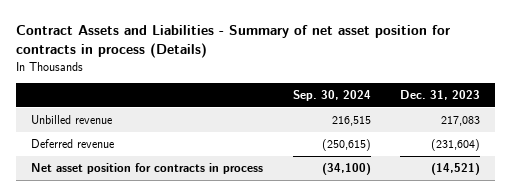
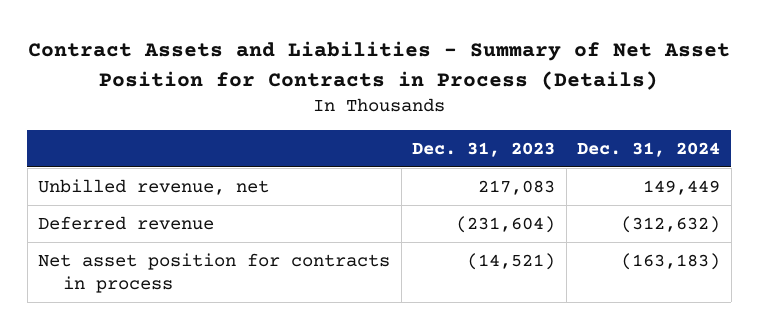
- Contract Assets and Liabilities - Summary of net asset position for contracts in process (Details)
+ Contract Assets and Liabilities - Summary of Net Asset Position for Contracts in Process (Details)
- | Sep. 30, 2024 | Dec. 31, 2023
+ | Dec. 31, 2023 | Dec. 31, 2024
- Unbilled revenue | 216,515 | 217,083
+ Unbilled revenue, net | 217,083 | 149,449

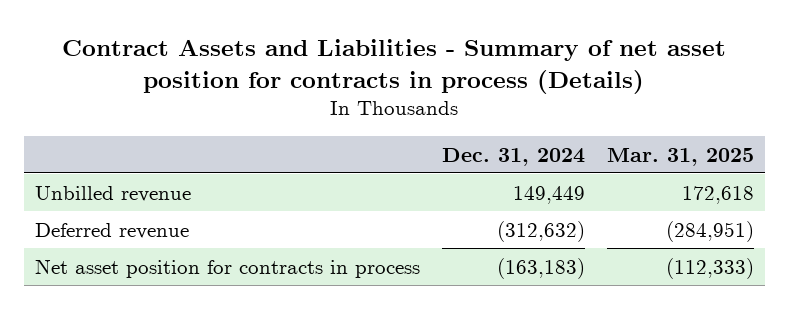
- Contract Assets and Liabilities - Summary of Net Asset Position for Contracts in Process (Details)
+ Contract Assets and Liabilities - Summary of net asset position for contracts in process (Details)
- | Dec. 31, 2023 | Dec. 31, 2024
+ | Dec. 31, 2024 | Mar. 31, 2025
- Unbilled revenue, net | 217,083 | 149,449
+ Unbilled revenue | 149,449 | 172,618

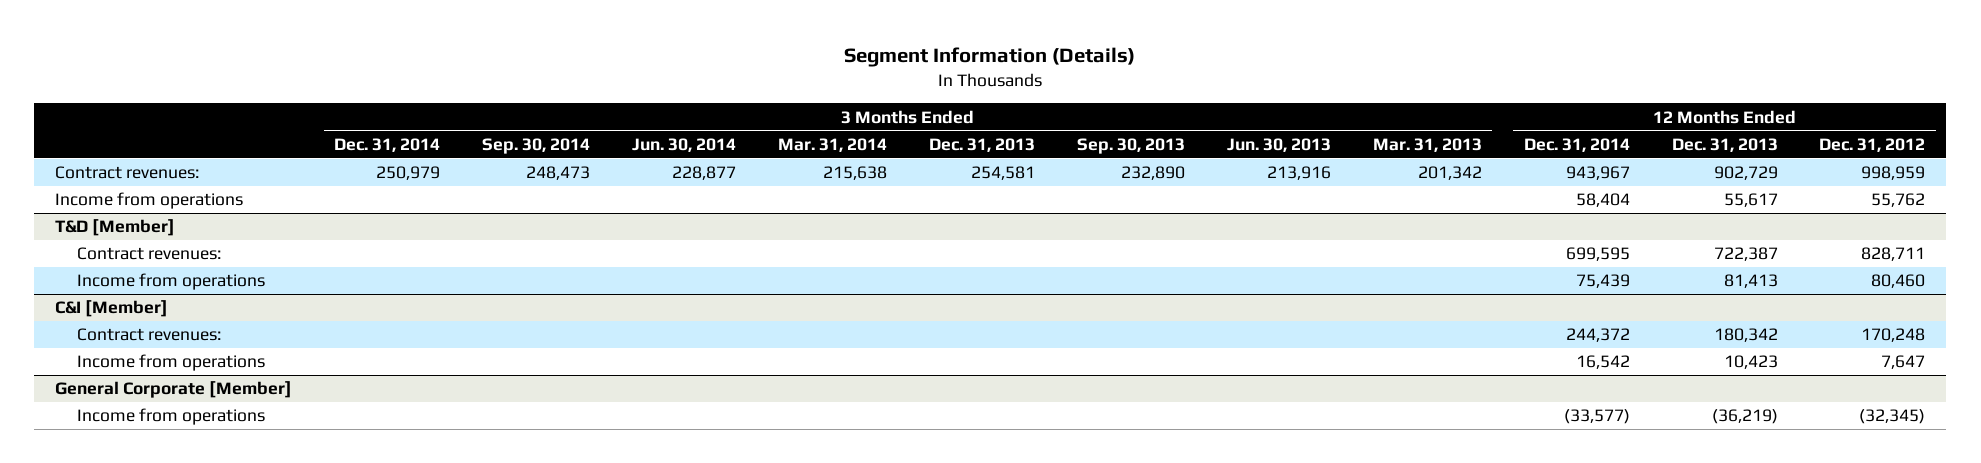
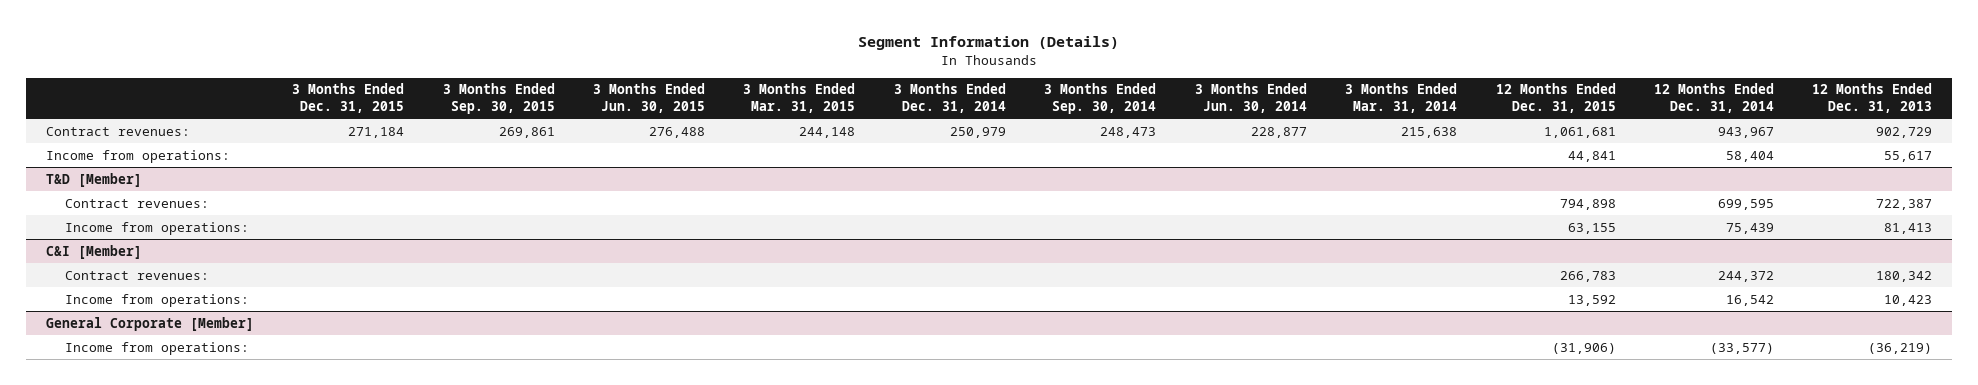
- | 3 Months Ended Dec. 31, 2014 | 3 Months Ended Sep. 30, 2014 | 3 Months Ended Jun. 30, 2014 | 3 Months Ended Mar. 31, 2014 | 3 Months Ended Dec. 31, 2013 | 3 Months Ended Sep. 30, 2013 | 3 Months Ended Jun. 30, 2013 | 3 Months Ended Mar. 31, 2013 | 12 Months Ended Dec. 31, 2014 | 12 Months Ended Dec. 31, 2013 | 12 Months Ended Dec. 31, 2012
+ | 3 Months Ended Dec. 31, 2015 | 3 Months Ended Sep. 30, 2015 | 3 Months Ended Jun. 30, 2015 | 3 Months Ended Mar. 31, 2015 | 3 Months Ended Dec. 31, 2014 | 3 Months Ended Sep. 30, 2014 | 3 Months Ended Jun. 30, 2014 | 3 Months Ended Mar. 31, 2014 | 12 Months Ended Dec. 31, 2015 | 12 Months Ended Dec. 31, 2014 | 12 Months Ended Dec. 31, 2013
- Income from operations | | | | | | | | | 58,404 | 55,617 | 55,762
+ Income from operations: | | | | | | | | | 44,841 | 58,404 | 55,617
@ T&D [Member]
- Income from operations | | | | | | | | | 75,439 | 81,413 | 80,460
+ Income from operations: | | | | | | | | | 63,155 | 75,439 | 81,413
@ C&I [Member]
- Income from operations | | | | | | | | | 16,542 | 10,423 | 7,647
+ Income from operations: | | | | | | | | | 13,592 | 16,542 | 10,423
@ General Corporate [Member]
- Income from operations | | | | | | | | | (33,577) | (36,219) | (32,345)
+ Income from operations: | | | | | | | | | (31,906) | (33,577) | (36,219)

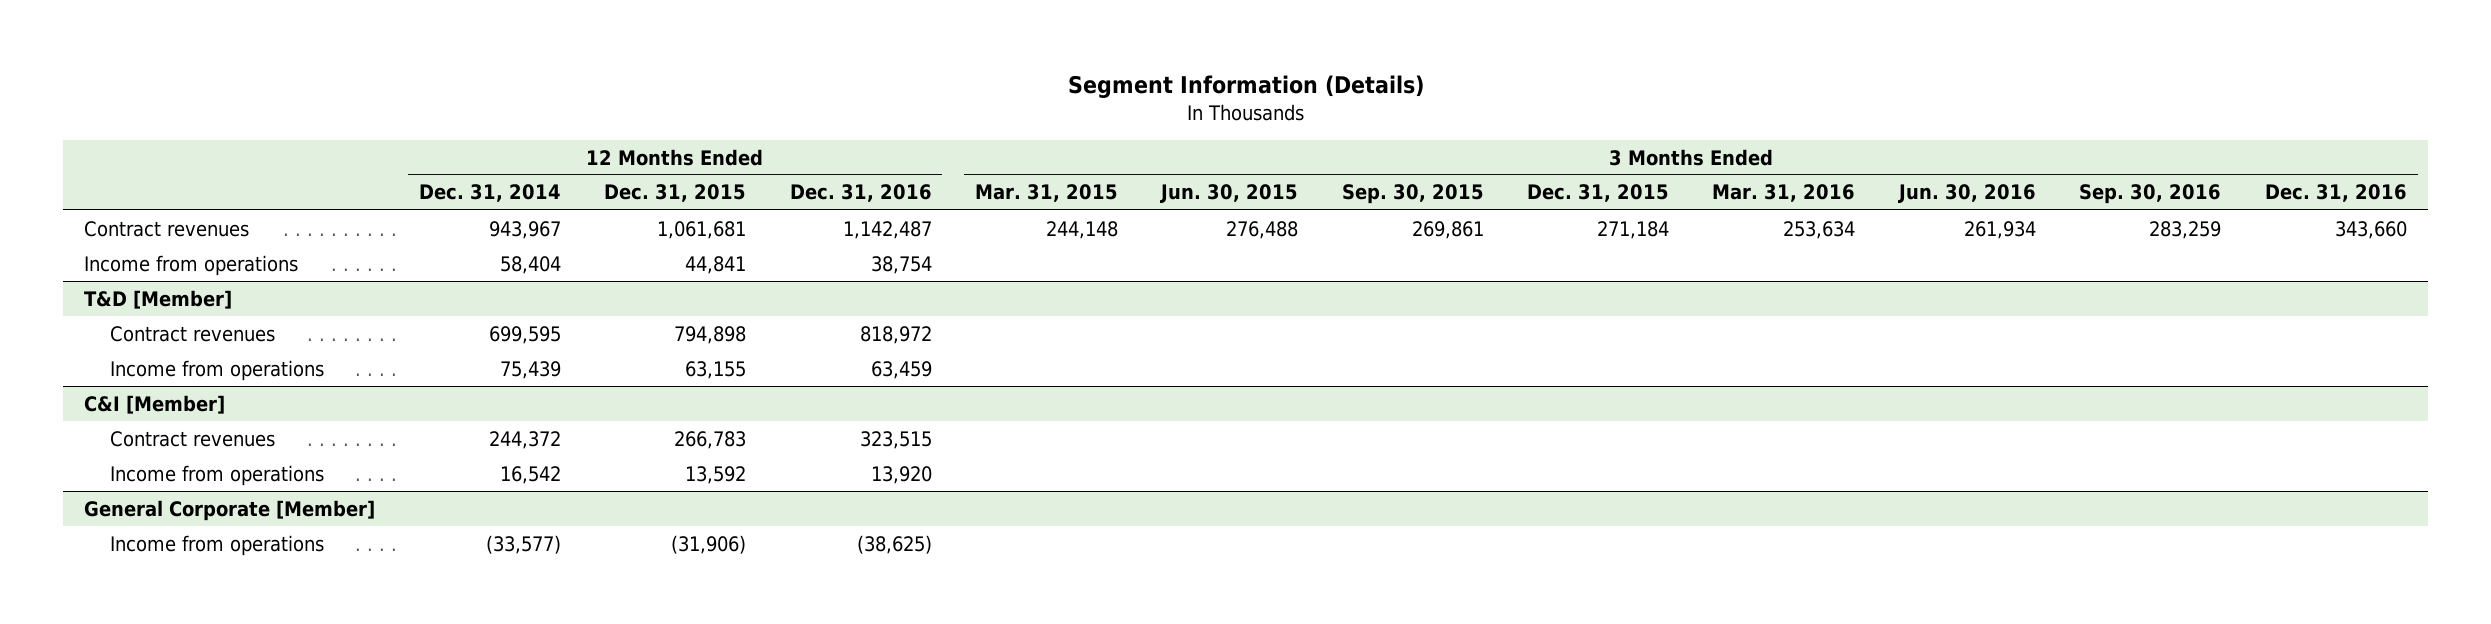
- | 3 Months Ended Dec. 31, 2015 | 3 Months Ended Sep. 30, 2015 | 3 Months Ended Jun. 30, 2015 | 3 Months Ended Mar. 31, 2015 | 3 Months Ended Dec. 31, 2014 | 3 Months Ended Sep. 30, 2014 | 3 Months Ended Jun. 30, 2014 | 3 Months Ended Mar. 31, 2014 | 12 Months Ended Dec. 31, 2015 | 12 Months Ended Dec. 31, 2014 | 12 Months Ended Dec. 31, 2013
+ | 12 Months Ended Dec. 31, 2014 | 12 Months Ended Dec. 31, 2015 | 12 Months Ended Dec. 31, 2016 | 3 Months Ended Mar. 31, 2015 | 3 Months Ended Jun. 30, 2015 | 3 Months Ended Sep. 30, 2015 | 3 Months Ended Dec. 31, 2015 | 3 Months Ended Mar. 31, 2016 | 3 Months Ended Jun. 30, 2016 | 3 Months Ended Sep. 30, 2016 | 3 Months Ended Dec. 31, 2016
- Contract revenues: | 271,184 | 269,861 | 276,488 | 244,148 | 250,979 | 248,473 | 228,877 | 215,638 | 1,061,681 | 943,967 | 902,729
- Income from operations: | | | | | | | | | 44,841 | 58,404 | 55,617
+ Contract revenues | 943,967 | 1,061,681 | 1,142,487 | 244,148 | 276,488 | 269,861 | 271,184 | 253,634 | 261,934 | 283,259 | 343,660
+ Income from operations | 58,404 | 44,841 | 38,754 | | | | | | | |
@ T&D [Member]
- Contract revenues: | | | | | | | | | 794,898 | 699,595 | 722,387
- Income from operations: | | | | | | | | | 63,155 | 75,439 | 81,413
+ Contract revenues | 699,595 | 794,898 | 818,972 | | | | | | | |
+ Income from operations | 75,439 | 63,155 | 63,459 | | | | | | | |
@ C&I [Member]
- Contract revenues: | | | | | | | | | 266,783 | 244,372 | 180,342
- Income from operations: | | | | | | | | | 13,592 | 16,542 | 10,423
+ Contract revenues | 244,372 | 266,783 | 323,515 | | | | | | | |
+ Income from operations | 16,542 | 13,592 | 13,920 | | | | | | | |
@ General Corporate [Member]
- Income from operations: | | | | | | | | | (31,906) | (33,577) | (36,219)
+ Income from operations | (33,577) | (31,906) | (38,625) | | | | | | | |

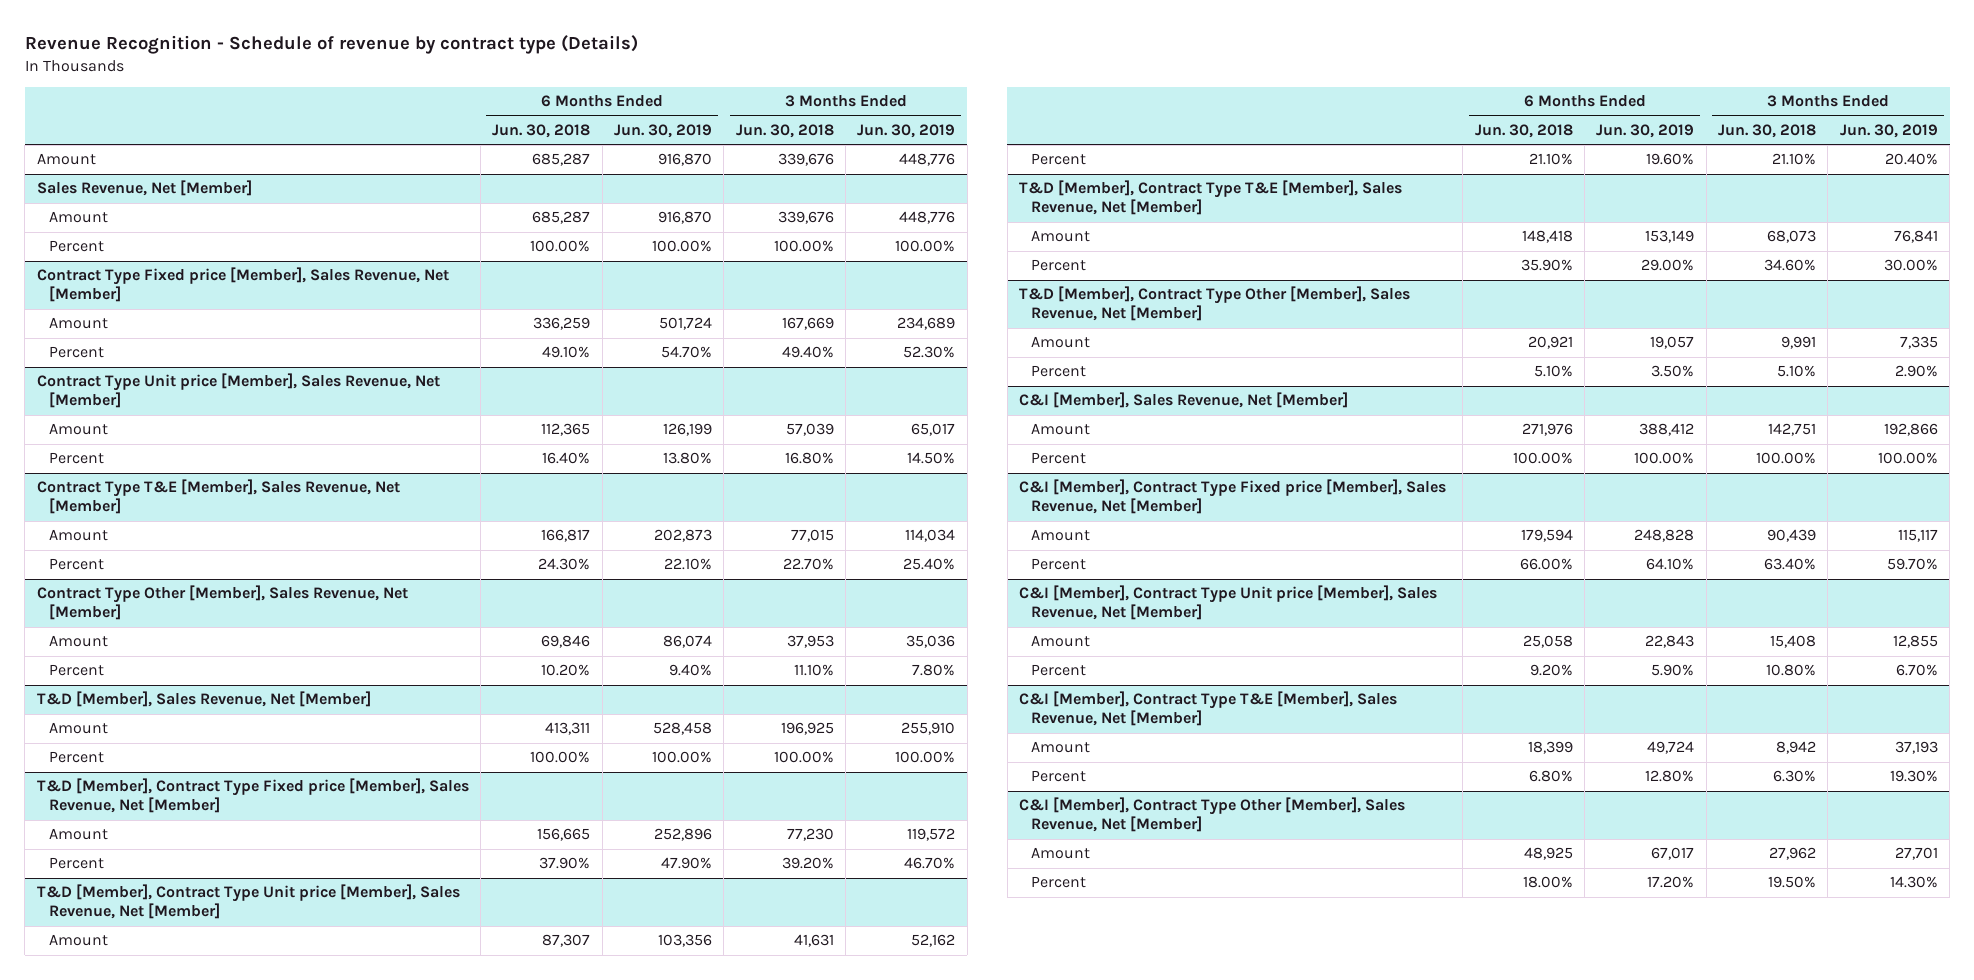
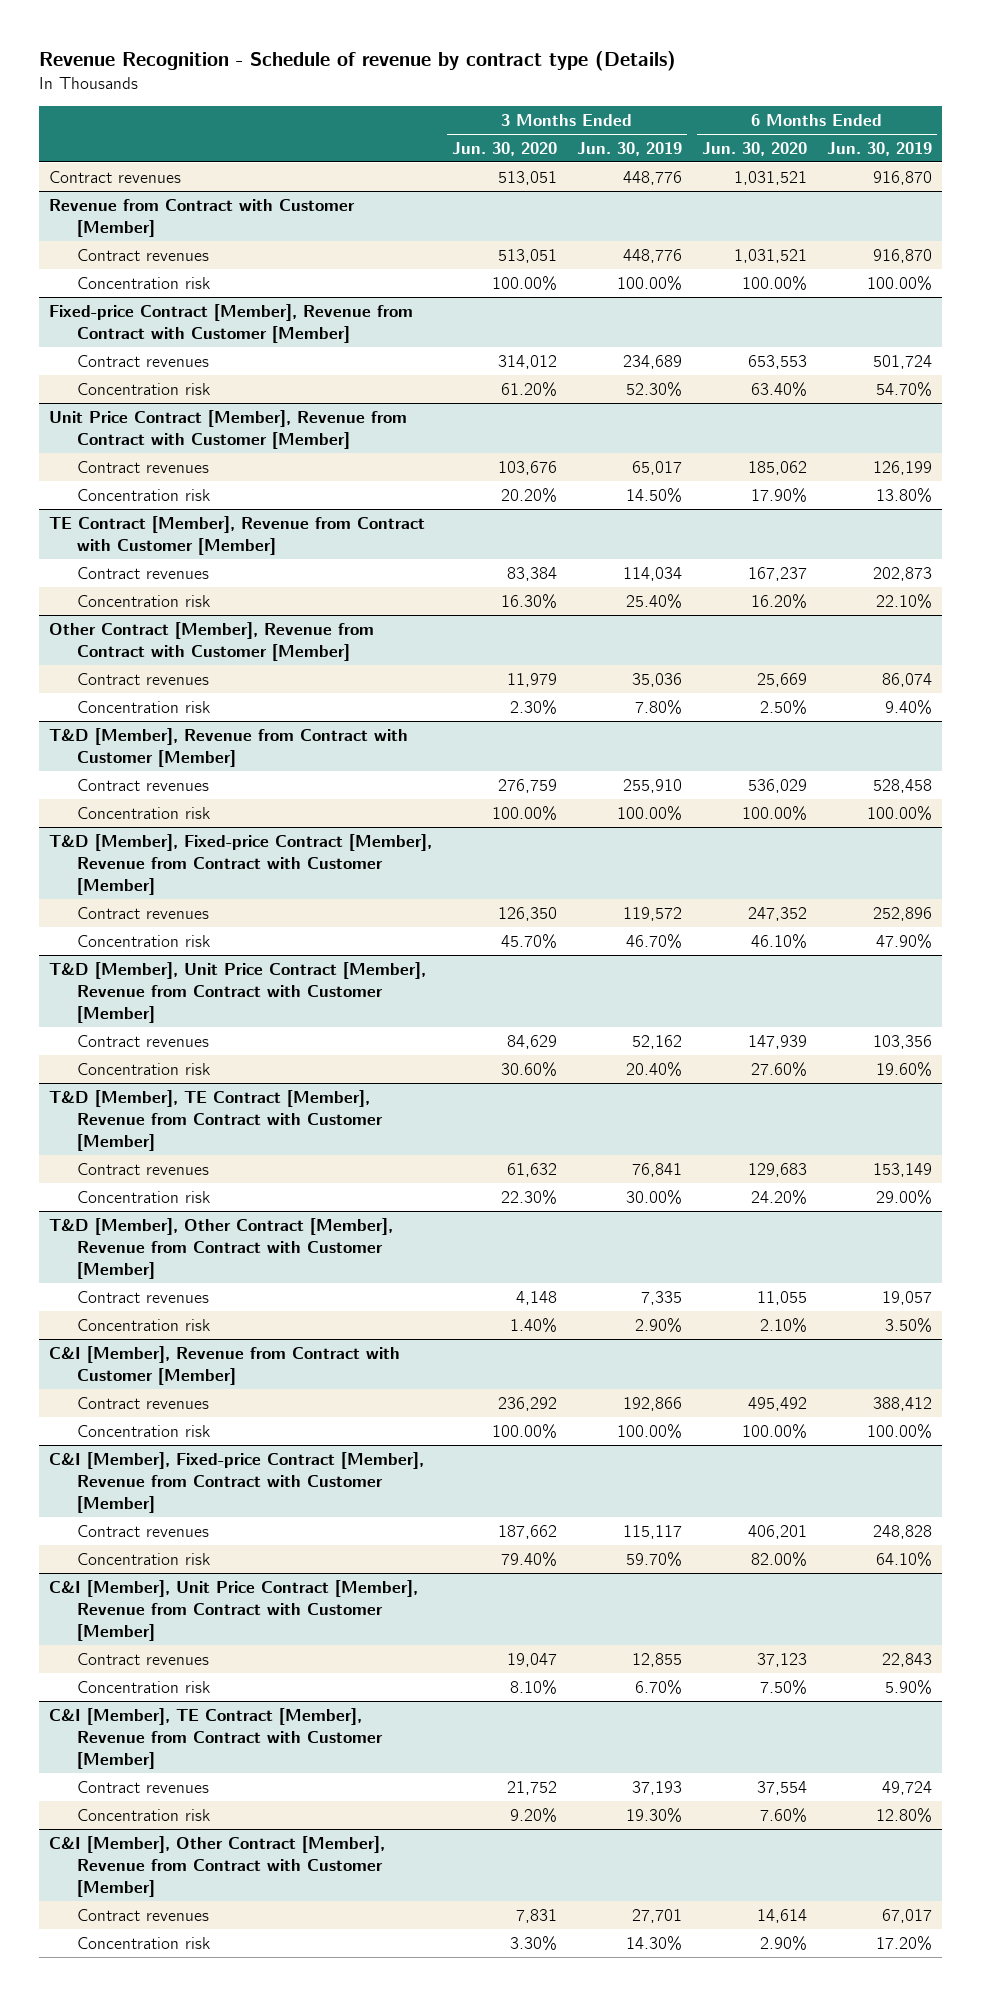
- | 6 Months Ended Jun. 30, 2018 | 6 Months Ended Jun. 30, 2019 | 3 Months Ended Jun. 30, 2018 | 3 Months Ended Jun. 30, 2019
+ | 3 Months Ended Jun. 30, 2020 | 3 Months Ended Jun. 30, 2019 | 6 Months Ended Jun. 30, 2020 | 6 Months Ended Jun. 30, 2019
- Amount | 685,287 | 916,870 | 339,676 | 448,776
- Sales Revenue, Net [Member]
- Amount | 685,287 | 916,870 | 339,676 | 448,776
- Percent | 100.00% | 100.00% | 100.00% | 100.00%
- Contract Type Fixed price [Member], Sales Revenue, Net [Member]
- Amount | 336,259 | 501,724 | 167,669 | 234,689
- Percent | 49.10% | 54.70% | 49.40% | 52.30%
- Contract Type Unit price [Member], Sales Revenue, Net [Member]
- Amount | 112,365 | 126,199 | 57,039 | 65,017
- Percent | 16.40% | 13.80% | 16.80% | 14.50%
- Contract Type T&E [Member], Sales Revenue, Net [Member]
- Amount | 166,817 | 202,873 | 77,015 | 114,034
- Percent | 24.30% | 22.10% | 22.70% | 25.40%
- Contract Type Other [Member], Sales Revenue, Net [Member]
- Amount | 69,846 | 86,074 | 37,953 | 35,036
- Percent | 10.20% | 9.40% | 11.10% | 7.80%
- T&D [Member], Sales Revenue, Net [Member]
- Amount | 413,311 | 528,458 | 196,925 | 255,910
- Percent | 100.00% | 100.00% | 100.00% | 100.00%
- T&D [Member], Contract Type Fixed price [Member], Sales Revenue, Net [Member]
- Amount | 156,665 | 252,896 | 77,230 | 119,572
- Percent | 37.90% | 47.90% | 39.20% | 46.70%
- T&D [Member], Contract Type Unit price [Member], Sales Revenue, Net [Member]
- Amount | 87,307 | 103,356 | 41,631 | 52,162
- Percent | 21.10% | 19.60% | 21.10% | 20.40%
- T&D [Member], Contract Type T&E [Member], Sales Revenue, Net [Member]
- Amount | 148,418 | 153,149 | 68,073 | 76,841
- Percent | 35.90% | 29.00% | 34.60% | 30.00%
- T&D [Member], Contract Type Other [Member], Sales Revenue, Net [Member]
- Amount | 20,921 | 19,057 | 9,991 | 7,335
- Percent | 5.10% | 3.50% | 5.10% | 2.90%
- C&I [Member], Sales Revenue, Net [Member]
- Amount | 271,976 | 388,412 | 142,751 | 192,866
- Percent | 100.00% | 100.00% | 100.00% | 100.00%
- C&I [Member], Contract Type Fixed price [Member], Sales Revenue, Net [Member]
- Amount | 179,594 | 248,828 | 90,439 | 115,117
- Percent | 66.00% | 64.10% | 63.40% | 59.70%
- C&I [Member], Contract Type Unit price [Member], Sales Revenue, Net [Member]
- Amount | 25,058 | 22,843 | 15,408 | 12,855
- Percent | 9.20% | 5.90% | 10.80% | 6.70%
- C&I [Member], Contract Type T&E [Member], Sales Revenue, Net [Member]
- Amount | 18,399 | 49,724 | 8,942 | 37,193
- Percent | 6.80% | 12.80% | 6.30% | 19.30%
- C&I [Member], Contract Type Other [Member], Sales Revenue, Net [Member]
- Amount | 48,925 | 67,017 | 27,962 | 27,701
- Percent | 18.00% | 17.20% | 19.50% | 14.30%
+ Contract revenues | 513,051 | 448,776 | 1,031,521 | 916,870
+ Revenue from Contract with Customer [Member]
+ Contract revenues | 513,051 | 448,776 | 1,031,521 | 916,870
+ Concentration risk | 100.00% | 100.00% | 100.00% | 100.00%
+ Fixed-price Contract [Member], Revenue from Contract with Customer [Member]
+ Contract revenues | 314,012 | 234,689 | 653,553 | 501,724
+ Concentration risk | 61.20% | 52.30% | 63.40% | 54.70%
+ Unit Price Contract [Member], Revenue from Contract with Customer [Member]
+ Contract revenues | 103,676 | 65,017 | 185,062 | 126,199
+ Concentration risk | 20.20% | 14.50% | 17.90% | 13.80%
+ TE Contract [Member], Revenue from Contract with Customer [Member]
+ Contract revenues | 83,384 | 114,034 | 167,237 | 202,873
+ Concentration risk | 16.30% | 25.40% | 16.20% | 22.10%
+ Other Contract [Member], Revenue from Contract with Customer [Member]
+ Contract revenues | 11,979 | 35,036 | 25,669 | 86,074
+ Concentration risk | 2.30% | 7.80% | 2.50% | 9.40%
+ T&D [Member], Revenue from Contract with Customer [Member]
+ Contract revenues | 276,759 | 255,910 | 536,029 | 528,458
+ Concentration risk | 100.00% | 100.00% | 100.00% | 100.00%
+ T&D [Member], Fixed-price Contract [Member], Revenue from Contract with Customer [Member]
+ Contract revenues | 126,350 | 119,572 | 247,352 | 252,896
+ Concentration risk | 45.70% | 46.70% | 46.10% | 47.90%
+ T&D [Member], Unit Price Contract [Member], Revenue from Contract with Customer [Member]
+ Contract revenues | 84,629 | 52,162 | 147,939 | 103,356
+ Concentration risk | 30.60% | 20.40% | 27.60% | 19.60%
+ T&D [Member], TE Contract [Member], Revenue from Contract with Customer [Member]
+ Contract revenues | 61,632 | 76,841 | 129,683 | 153,149
+ Concentration risk | 22.30% | 30.00% | 24.20% | 29.00%
+ T&D [Member], Other Contract [Member], Revenue from Contract with Customer [Member]
+ Contract revenues | 4,148 | 7,335 | 11,055 | 19,057
+ Concentration risk | 1.40% | 2.90% | 2.10% | 3.50%
+ C&I [Member], Revenue from Contract with Customer [Member]
+ Contract revenues | 236,292 | 192,866 | 495,492 | 388,412
+ Concentration risk | 100.00% | 100.00% | 100.00% | 100.00%
+ C&I [Member], Fixed-price Contract [Member], Revenue from Contract with Customer [Member]
+ Contract revenues | 187,662 | 115,117 | 406,201 | 248,828
+ Concentration risk | 79.40% | 59.70% | 82.00% | 64.10%
+ C&I [Member], Unit Price Contract [Member], Revenue from Contract with Customer [Member]
+ Contract revenues | 19,047 | 12,855 | 37,123 | 22,843
+ Concentration risk | 8.10% | 6.70% | 7.50% | 5.90%
+ C&I [Member], TE Contract [Member], Revenue from Contract with Customer [Member]
+ Contract revenues | 21,752 | 37,193 | 37,554 | 49,724
+ Concentration risk | 9.20% | 19.30% | 7.60% | 12.80%
+ C&I [Member], Other Contract [Member], Revenue from Contract with Customer [Member]
+ Contract revenues | 7,831 | 27,701 | 14,614 | 67,017
+ Concentration risk | 3.30% | 14.30% | 2.90% | 17.20%

